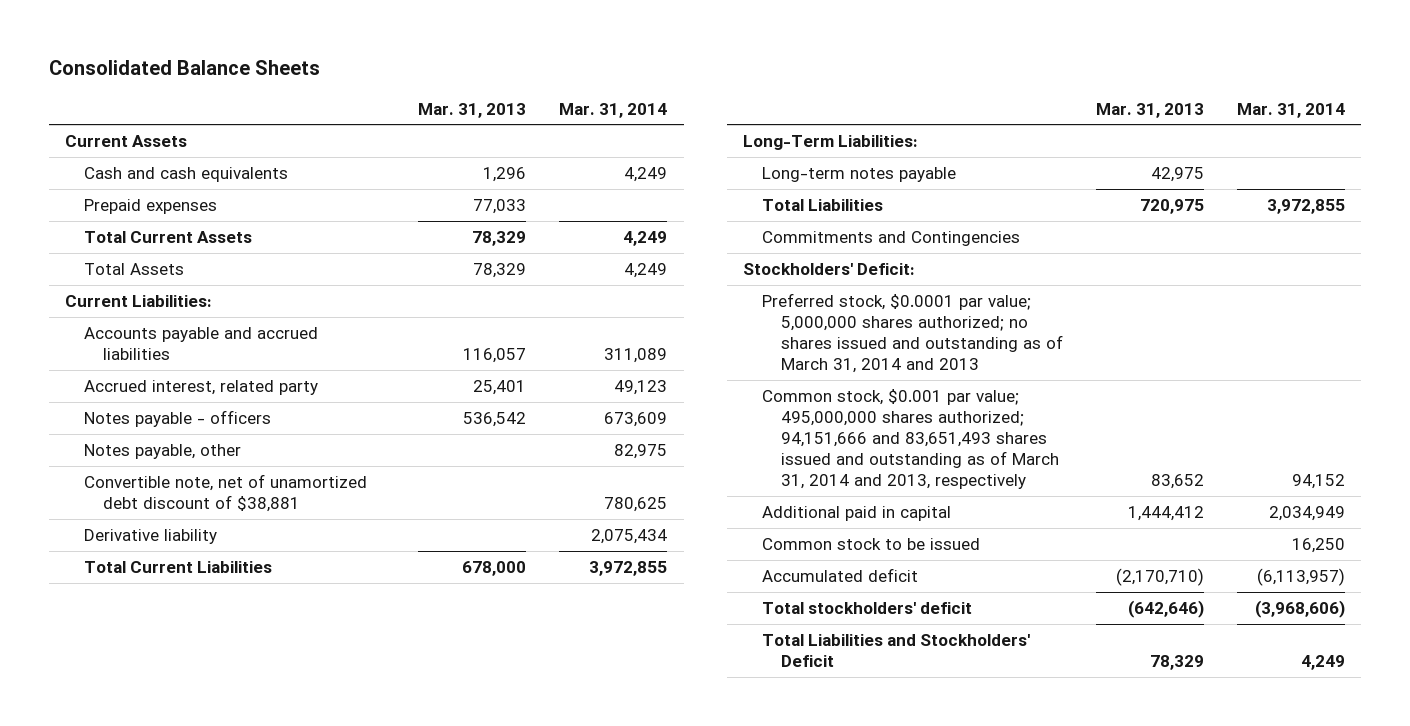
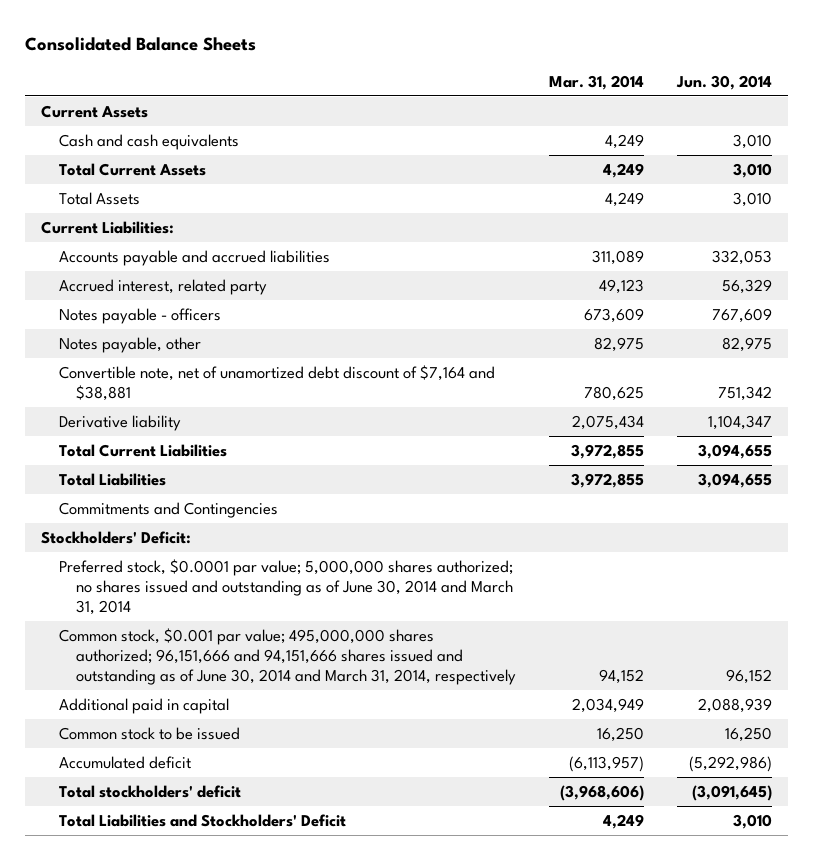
- | Mar. 31, 2013 | Mar. 31, 2014
+ | Mar. 31, 2014 | Jun. 30, 2014
- Prepaid expenses | 77,033 |
- Convertible note, net of unamortized debt discount of $38,881 | | 780,625
+ Convertible note, net of unamortized debt discount of $7,164 and $38,881 | 780,625 | 751,342
- Long-Term Liabilities:
- Long-term notes payable | 42,975 |
- Preferred stock, $0.0001 par value; 5,000,000 shares authorized; no shares issued and outstanding as of March 31, 2014 and 2013
- Common stock, $0.001 par value; 495,000,000 shares authorized; 94,151,666 and 83,651,493 shares issued and outstanding as of March 31, 2014 and 2013, respectively | 83,652 | 94,152
+ Preferred stock, $0.0001 par value; 5,000,000 shares authorized; no shares issued and outstanding as of June 30, 2014 and March 31, 2014
+ Common stock, $0.001 par value; 495,000,000 shares authorized; 96,151,666 and 94,151,666 shares issued and outstanding as of June 30, 2014 and March 31, 2014, respectively | 94,152 | 96,152

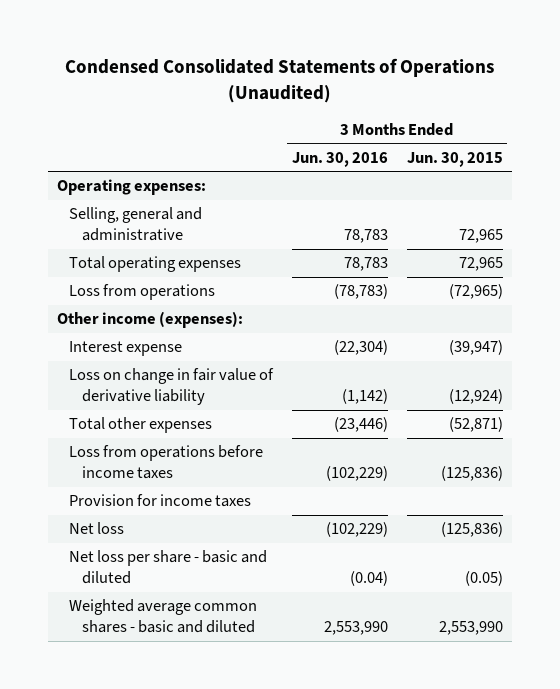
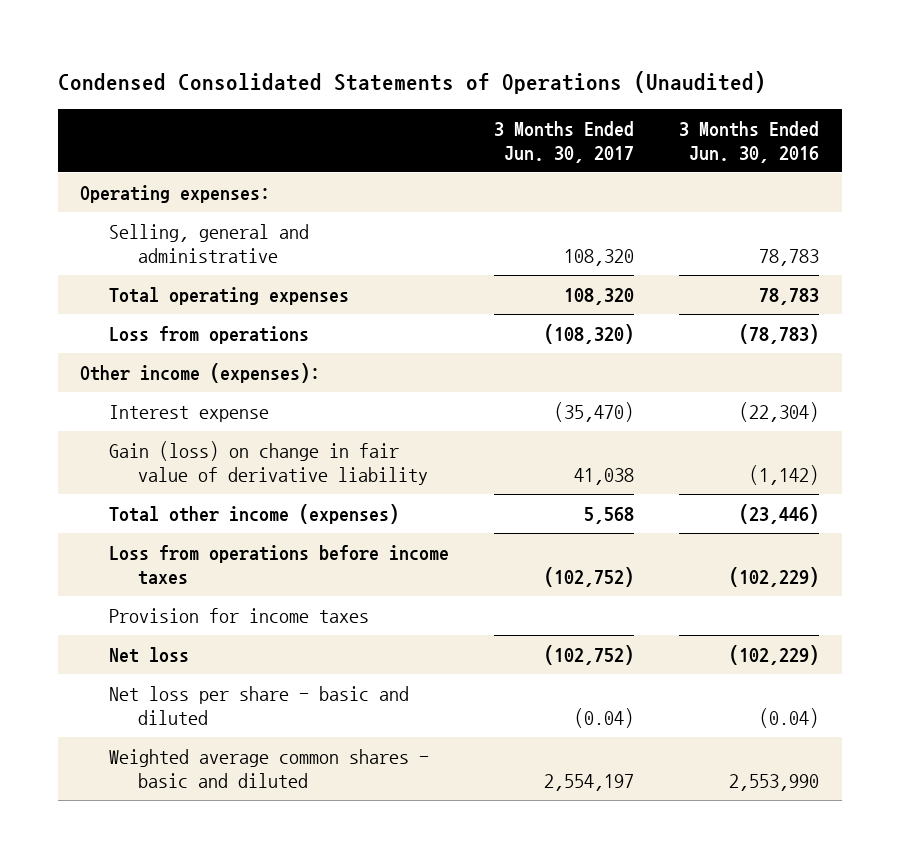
- | 3 Months Ended Jun. 30, 2016 | 3 Months Ended Jun. 30, 2015
+ | 3 Months Ended Jun. 30, 2017 | 3 Months Ended Jun. 30, 2016
- Loss on change in fair value of derivative liability | (1,142) | (12,924)
- Total other expenses | (23,446) | (52,871)
+ Gain (loss) on change in fair value of derivative liability | 41,038 | (1,142)
+ Total other income (expenses) | 5,568 | (23,446)

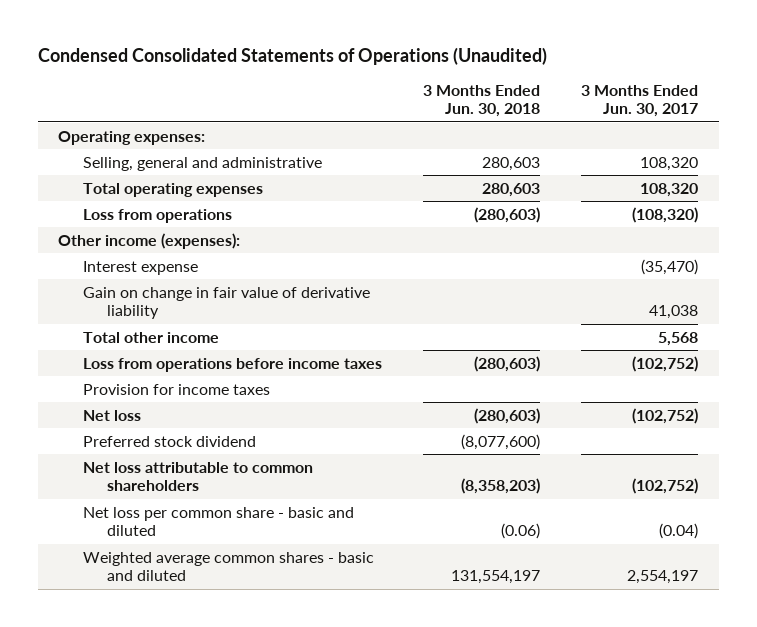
- | 3 Months Ended Jun. 30, 2017 | 3 Months Ended Jun. 30, 2016
+ | 3 Months Ended Jun. 30, 2018 | 3 Months Ended Jun. 30, 2017
- Gain (loss) on change in fair value of derivative liability | 41,038 | (1,142)
- Total other income (expenses) | 5,568 | (23,446)
+ Gain on change in fair value of derivative liability | | 41,038
+ Total other income | | 5,568
- Net loss per share - basic and diluted | (0.04) | (0.04)
+ Preferred stock dividend | (8,077,600) |
+ Net loss attributable to common shareholders | (8,358,203) | (102,752)
+ Net loss per common share - basic and diluted | (0.06) | (0.04)

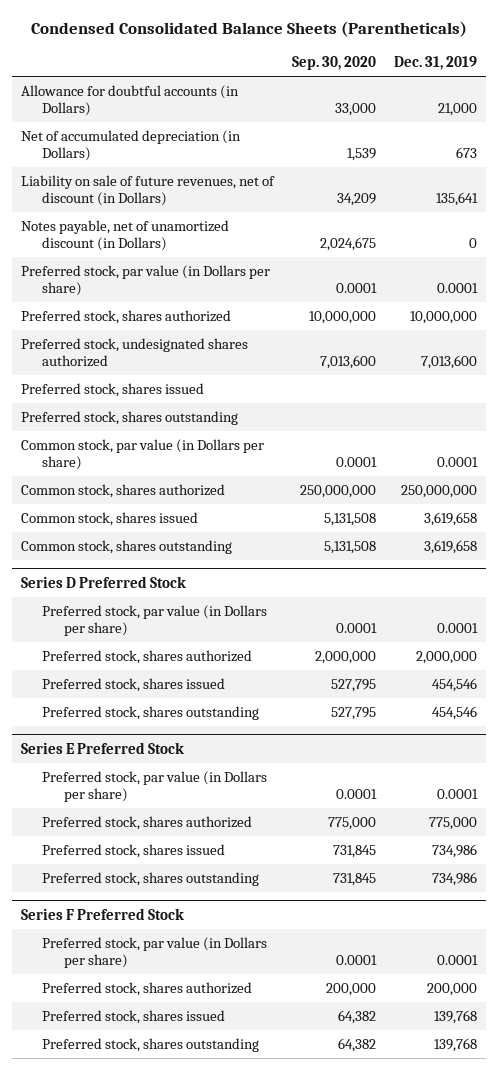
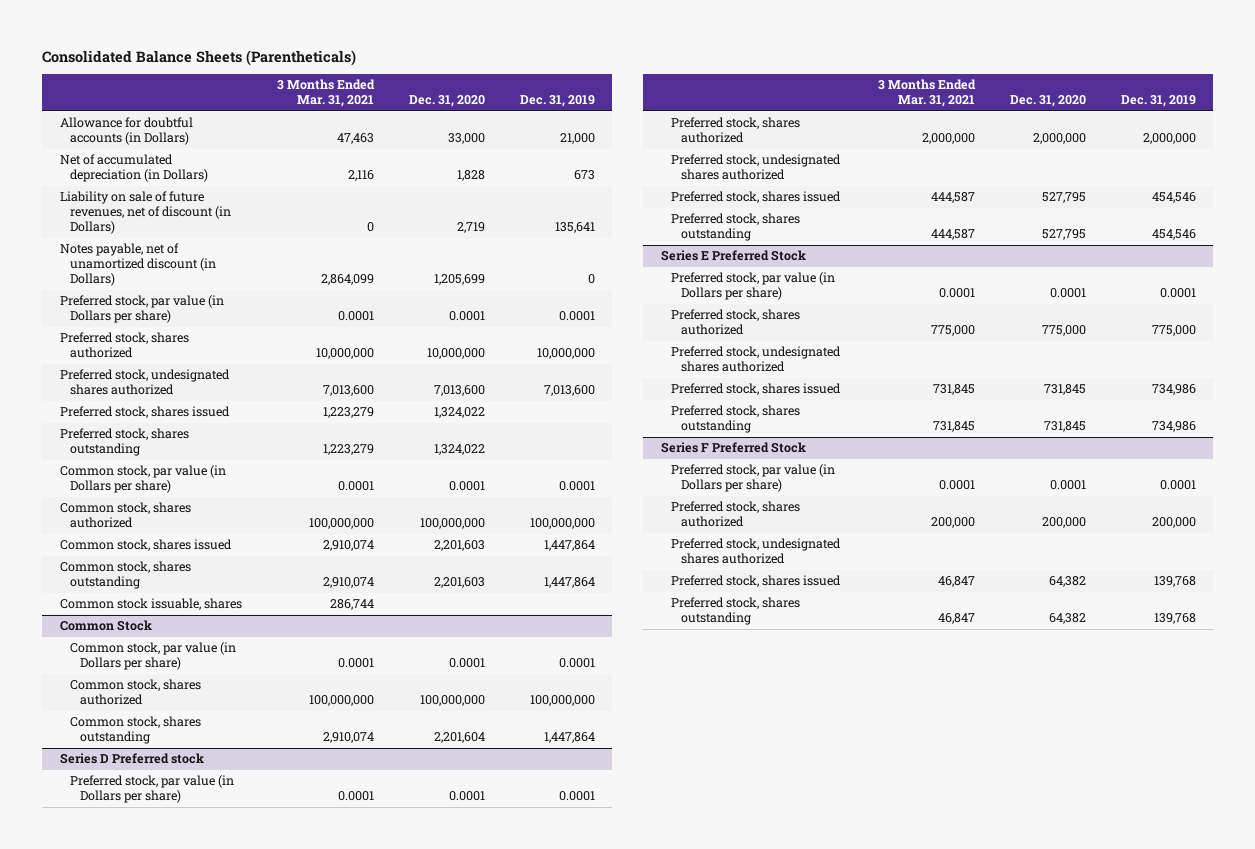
- Condensed Consolidated Balance Sheets (Parentheticals)
+ Consolidated Balance Sheets (Parentheticals)
- | Sep. 30, 2020 | Dec. 31, 2019
+ | 3 Months Ended Mar. 31, 2021 | Dec. 31, 2020 | Dec. 31, 2019
- Common stock, shares authorized | 250,000,000 | 250,000,000
- Common stock, shares issued | 5,131,508 | 3,619,658
- Common stock, shares outstanding | 5,131,508 | 3,619,658
- Series D Preferred Stock
+ Common stock, shares authorized | 100,000,000 | 100,000,000 | 100,000,000
+ Common stock, shares issued | 2,910,074 | 2,201,603 | 1,447,864
+ Common stock, shares outstanding | 2,910,074 | 2,201,603 | 1,447,864
+ Common stock issuable, shares | 286,744 | |
+ Common Stock
+ Common stock, par value (in Dollars per share) | 0.0001 | 0.0001 | 0.0001
+ Common stock, shares authorized | 100,000,000 | 100,000,000 | 100,000,000
+ Common stock, shares outstanding | 2,910,074 | 2,201,604 | 1,447,864
+ Series D Preferred stock
+ Preferred stock, undesignated shares authorized
@ Series E Preferred Stock
+ Preferred stock, undesignated shares authorized
@ Series F Preferred Stock
+ Preferred stock, undesignated shares authorized

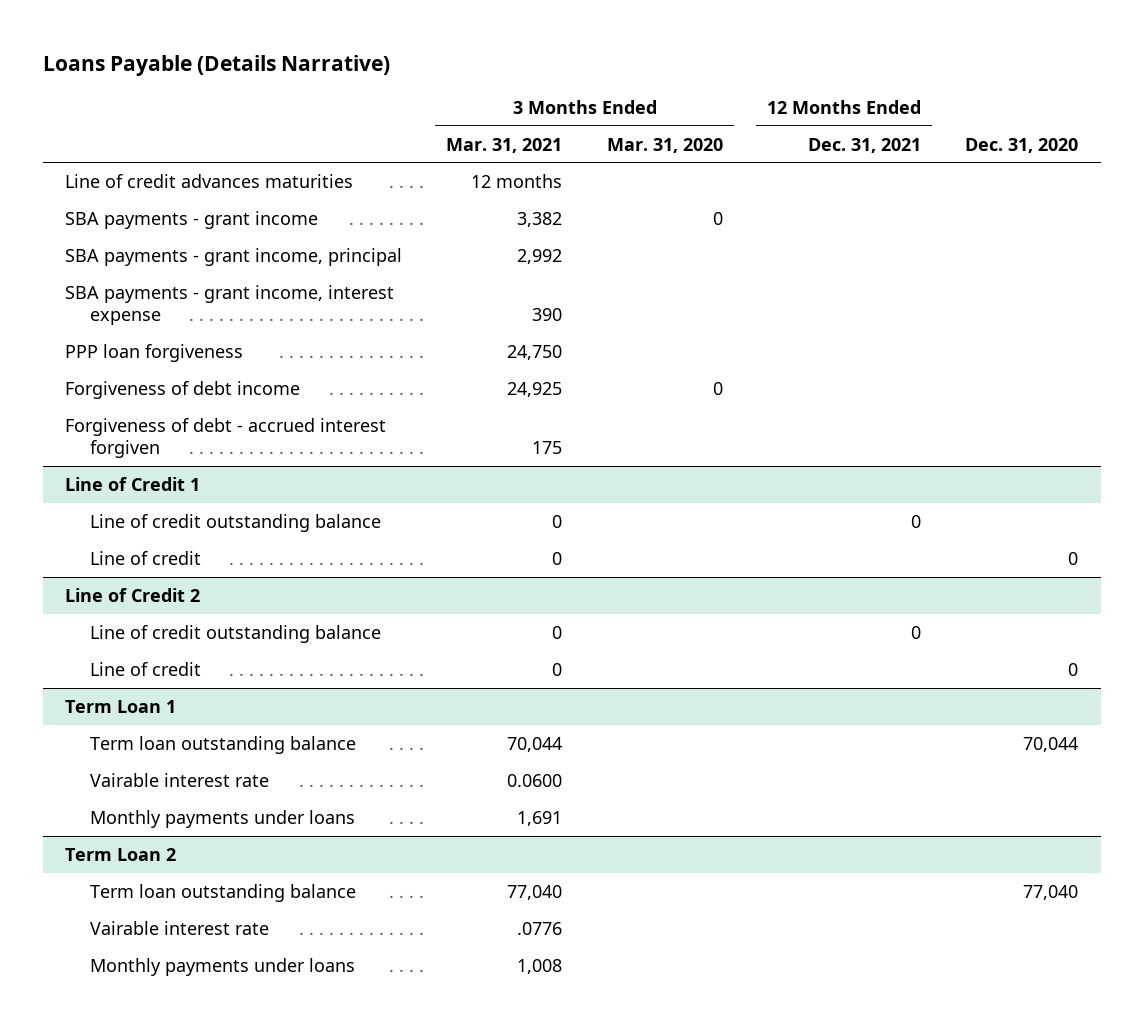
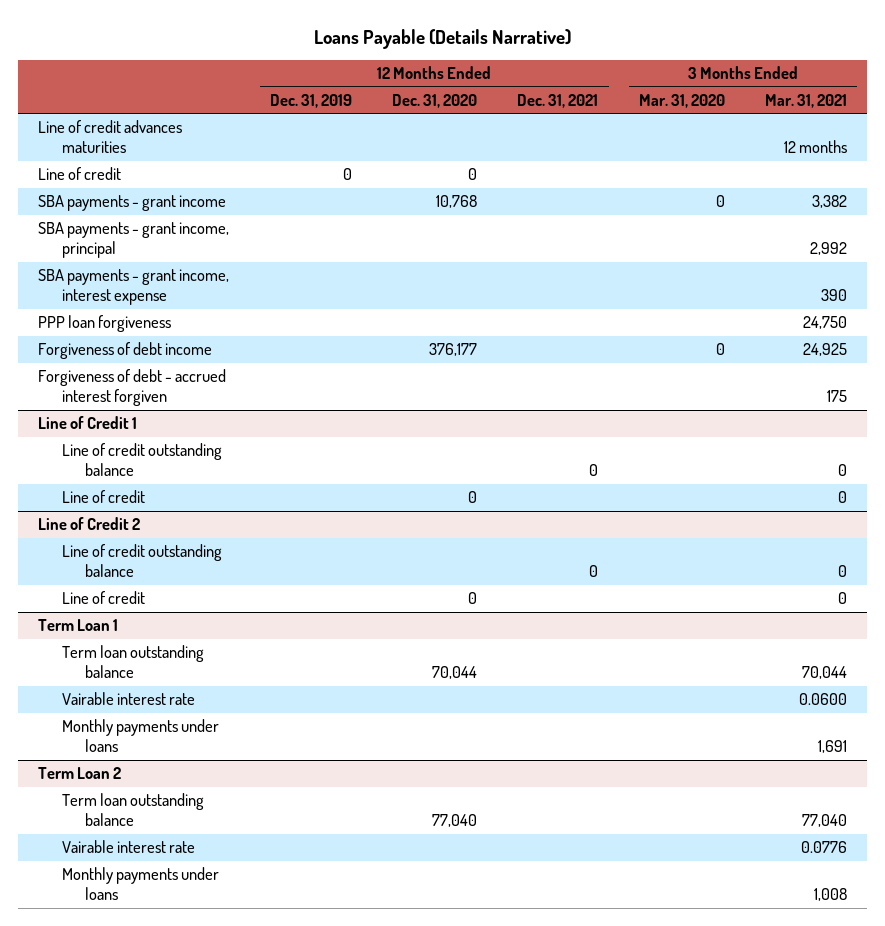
- | 3 Months Ended Mar. 31, 2021 | 3 Months Ended Mar. 31, 2020 | 12 Months Ended Dec. 31, 2021 | Dec. 31, 2020
+ | 12 Months Ended Dec. 31, 2019 | 12 Months Ended Dec. 31, 2020 | 12 Months Ended Dec. 31, 2021 | 3 Months Ended Mar. 31, 2020 | 3 Months Ended Mar. 31, 2021
+ Line of credit | 0 | 0 | | |
@ Term Loan 2
- Vairable interest rate | .0776 | | |
+ Vairable interest rate | | | | | 0.0776

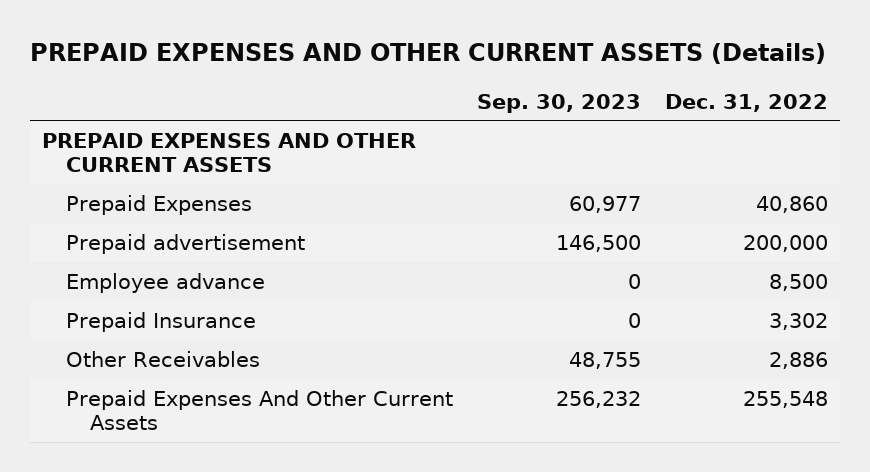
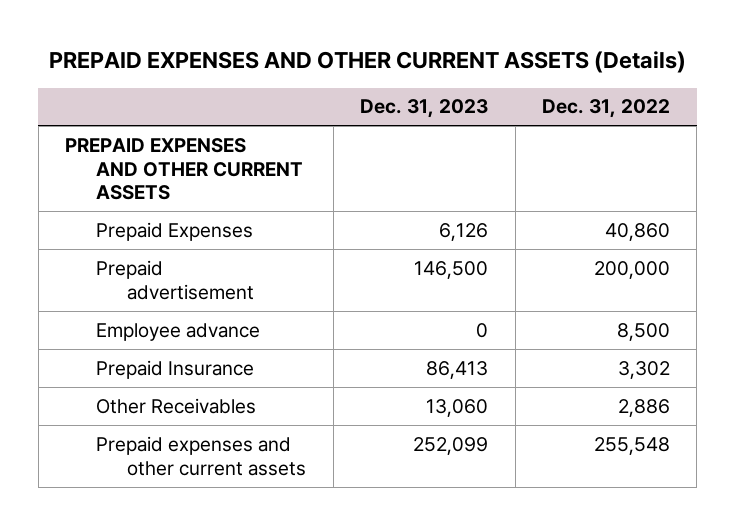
- | Sep. 30, 2023 | Dec. 31, 2022
+ | Dec. 31, 2023 | Dec. 31, 2022
- Prepaid Expenses And Other Current Assets | 256,232 | 255,548
+ Prepaid expenses and other current assets | 252,099 | 255,548

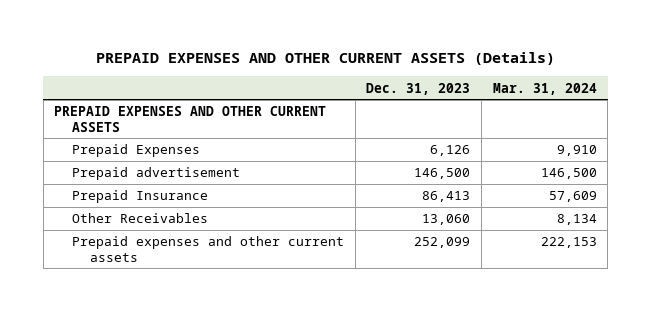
- | Dec. 31, 2023 | Dec. 31, 2022
+ | Dec. 31, 2023 | Mar. 31, 2024
- Employee advance | 0 | 8,500

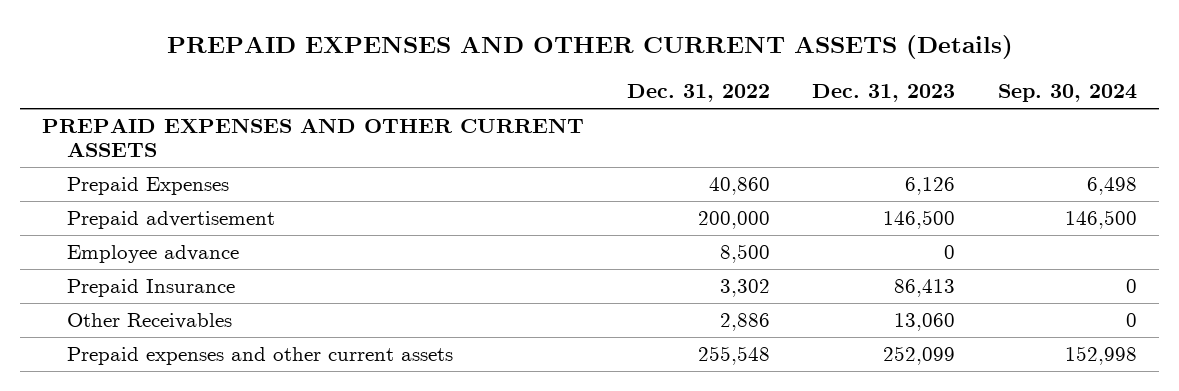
- | Dec. 31, 2023 | Mar. 31, 2024
+ | Dec. 31, 2022 | Dec. 31, 2023 | Sep. 30, 2024
+ Employee advance | 8,500 | 0 |

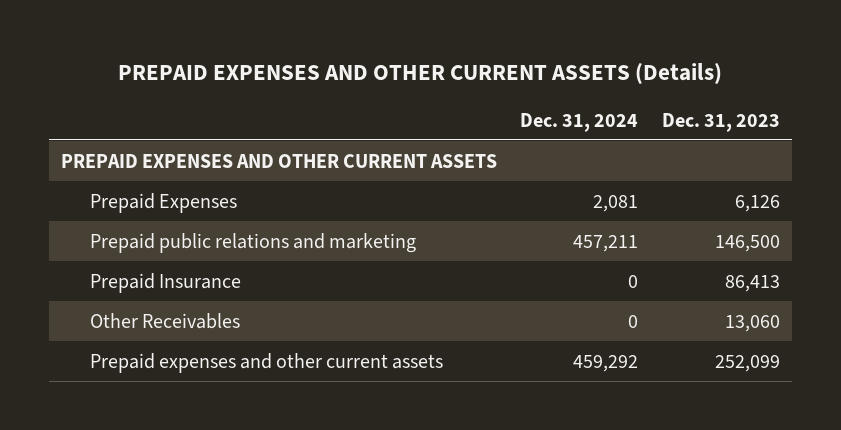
- | Dec. 31, 2022 | Dec. 31, 2023 | Sep. 30, 2024
+ | Dec. 31, 2024 | Dec. 31, 2023
- Prepaid advertisement | 200,000 | 146,500 | 146,500
- Employee advance | 8,500 | 0 |
+ Prepaid public relations and marketing | 457,211 | 146,500

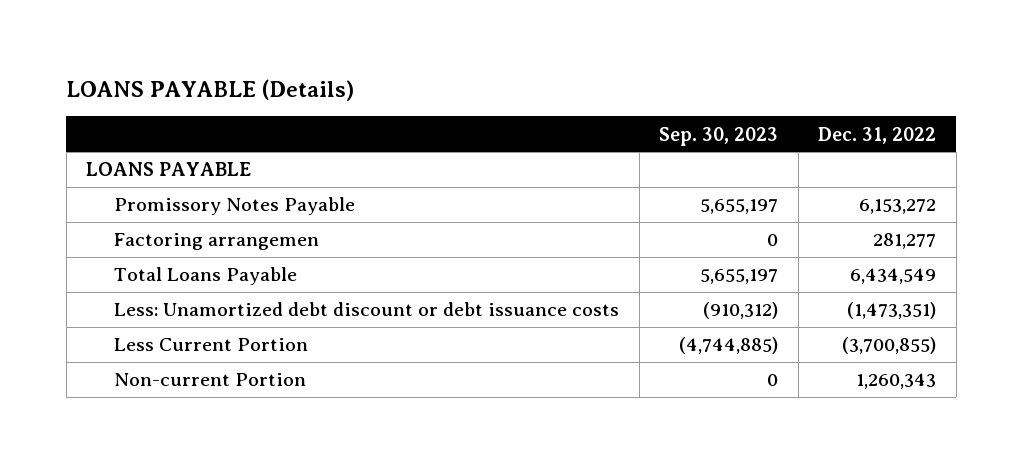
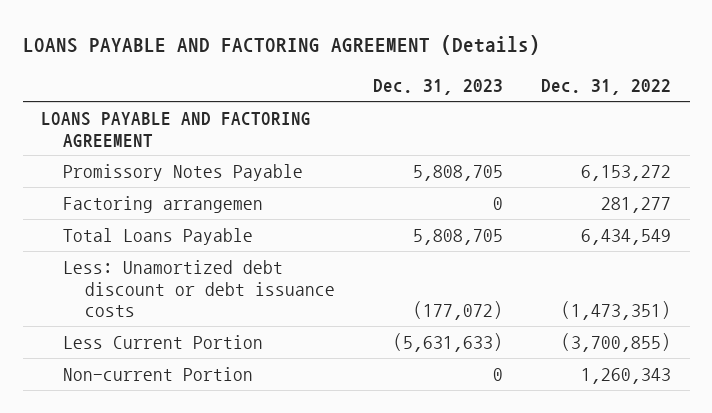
- LOANS PAYABLE (Details)
+ LOANS PAYABLE AND FACTORING AGREEMENT (Details)
- | Sep. 30, 2023 | Dec. 31, 2022
+ | Dec. 31, 2023 | Dec. 31, 2022
- LOANS PAYABLE
+ LOANS PAYABLE AND FACTORING AGREEMENT

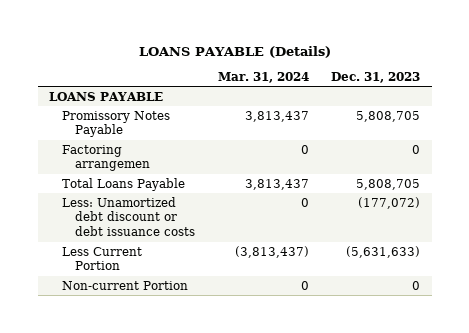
- LOANS PAYABLE AND FACTORING AGREEMENT (Details)
+ LOANS PAYABLE (Details)
- | Dec. 31, 2023 | Dec. 31, 2022
+ | Mar. 31, 2024 | Dec. 31, 2023
- LOANS PAYABLE AND FACTORING AGREEMENT
+ LOANS PAYABLE

